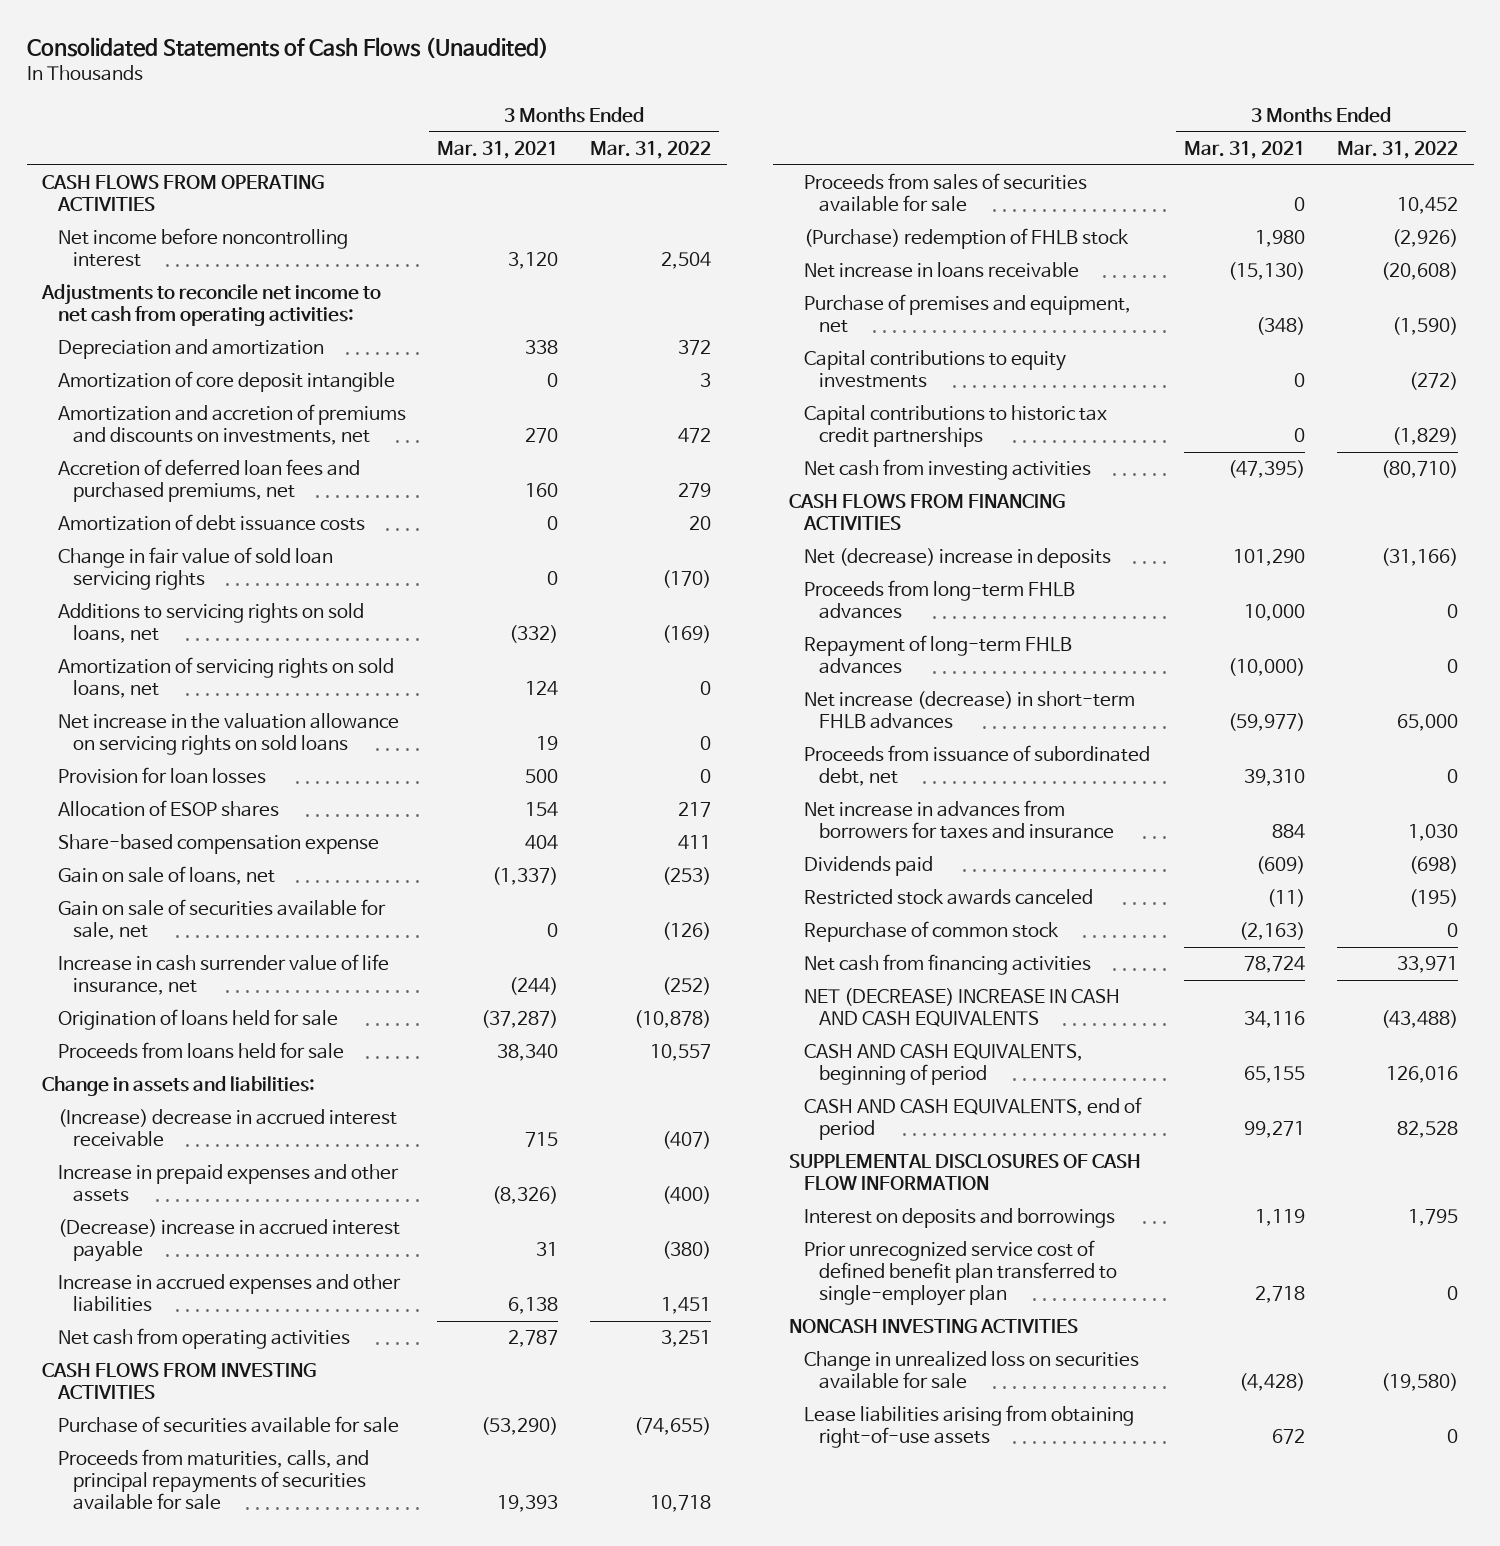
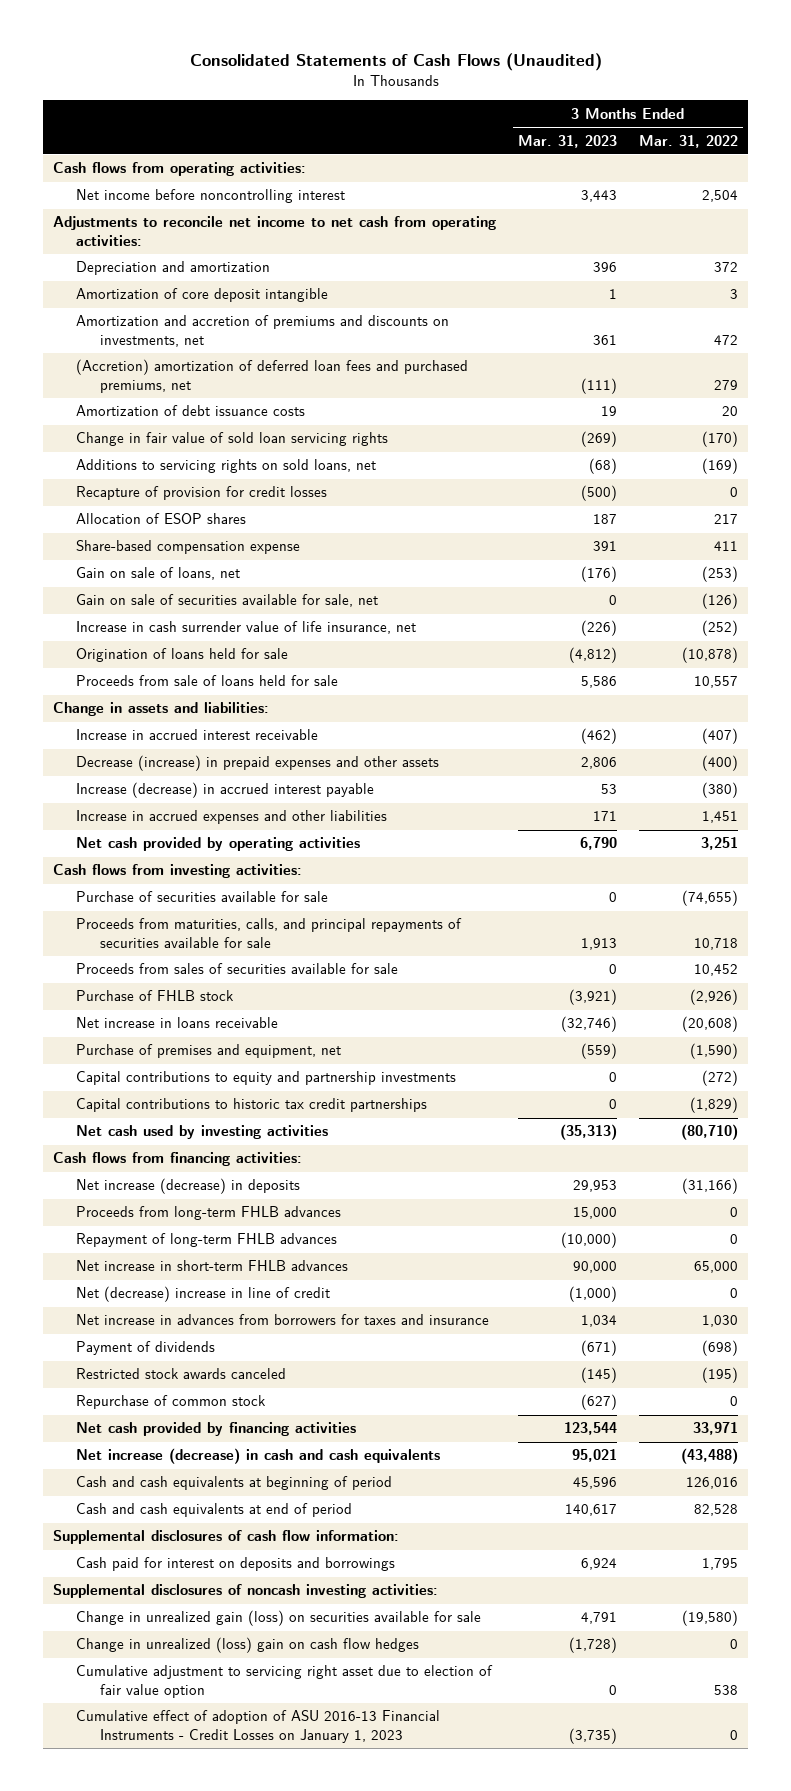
- | 3 Months Ended Mar. 31, 2021 | 3 Months Ended Mar. 31, 2022
+ | 3 Months Ended Mar. 31, 2023 | 3 Months Ended Mar. 31, 2022
- CASH FLOWS FROM OPERATING ACTIVITIES
+ Cash flows from operating activities:
- Accretion of deferred loan fees and purchased premiums, net | 160 | 279
+ (Accretion) amortization of deferred loan fees and purchased premiums, net | (111) | 279
- Amortization of servicing rights on sold loans, net | 124 | 0
- Net increase in the valuation allowance on servicing rights on sold loans | 19 | 0
- Provision for loan losses | 500 | 0
+ Recapture of provision for credit losses | (500) | 0
- Proceeds from loans held for sale | 38,340 | 10,557
+ Proceeds from sale of loans held for sale | 5,586 | 10,557
- (Increase) decrease in accrued interest receivable | 715 | (407)
- Increase in prepaid expenses and other assets | (8,326) | (400)
- (Decrease) increase in accrued interest payable | 31 | (380)
+ Increase in accrued interest receivable | (462) | (407)
+ Decrease (increase) in prepaid expenses and other assets | 2,806 | (400)
+ Increase (decrease) in accrued interest payable | 53 | (380)
- Net cash from operating activities | 2,787 | 3,251
- CASH FLOWS FROM INVESTING ACTIVITIES
+ Net cash provided by operating activities | 6,790 | 3,251
+ Cash flows from investing activities:
- (Purchase) redemption of FHLB stock | 1,980 | (2,926)
+ Purchase of FHLB stock | (3,921) | (2,926)
- Capital contributions to equity investments | 0 | (272)
+ Capital contributions to equity and partnership investments | 0 | (272)
- Net cash from investing activities | (47,395) | (80,710)
- CASH FLOWS FROM FINANCING ACTIVITIES
- Net (decrease) increase in deposits | 101,290 | (31,166)
+ Net cash used by investing activities | (35,313) | (80,710)
+ Cash flows from financing activities:
+ Net increase (decrease) in deposits | 29,953 | (31,166)
- Net increase (decrease) in short-term FHLB advances | (59,977) | 65,000
- Proceeds from issuance of subordinated debt, net | 39,310 | 0
+ Net increase in short-term FHLB advances | 90,000 | 65,000
+ Net (decrease) increase in line of credit | (1,000) | 0
- Dividends paid | (609) | (698)
+ Payment of dividends | (671) | (698)
- Net cash from financing activities | 78,724 | 33,971
- NET (DECREASE) INCREASE IN CASH AND CASH EQUIVALENTS | 34,116 | (43,488)
- CASH AND CASH EQUIVALENTS, beginning of period | 65,155 | 126,016
- CASH AND CASH EQUIVALENTS, end of period | 99,271 | 82,528
- SUPPLEMENTAL DISCLOSURES OF CASH FLOW INFORMATION
- Interest on deposits and borrowings | 1,119 | 1,795
- Prior unrecognized service cost of defined benefit plan transferred to single-employer plan | 2,718 | 0
- NONCASH INVESTING ACTIVITIES
- Change in unrealized loss on securities available for sale | (4,428) | (19,580)
- Lease liabilities arising from obtaining right-of-use assets | 672 | 0
+ Net cash provided by financing activities | 123,544 | 33,971
+ Net increase (decrease) in cash and cash equivalents | 95,021 | (43,488)
+ Cash and cash equivalents at beginning of period | 45,596 | 126,016
+ Cash and cash equivalents at end of period | 140,617 | 82,528
+ Supplemental disclosures of cash flow information:
+ Cash paid for interest on deposits and borrowings | 6,924 | 1,795
+ Supplemental disclosures of noncash investing activities:
+ Change in unrealized gain (loss) on securities available for sale | 4,791 | (19,580)
+ Change in unrealized (loss) gain on cash flow hedges | (1,728) | 0
+ Cumulative adjustment to servicing right asset due to election of fair value option | 0 | 538
+ Cumulative effect of adoption of ASU 2016-13 Financial Instruments - Credit Losses on January 1, 2023 | (3,735) | 0

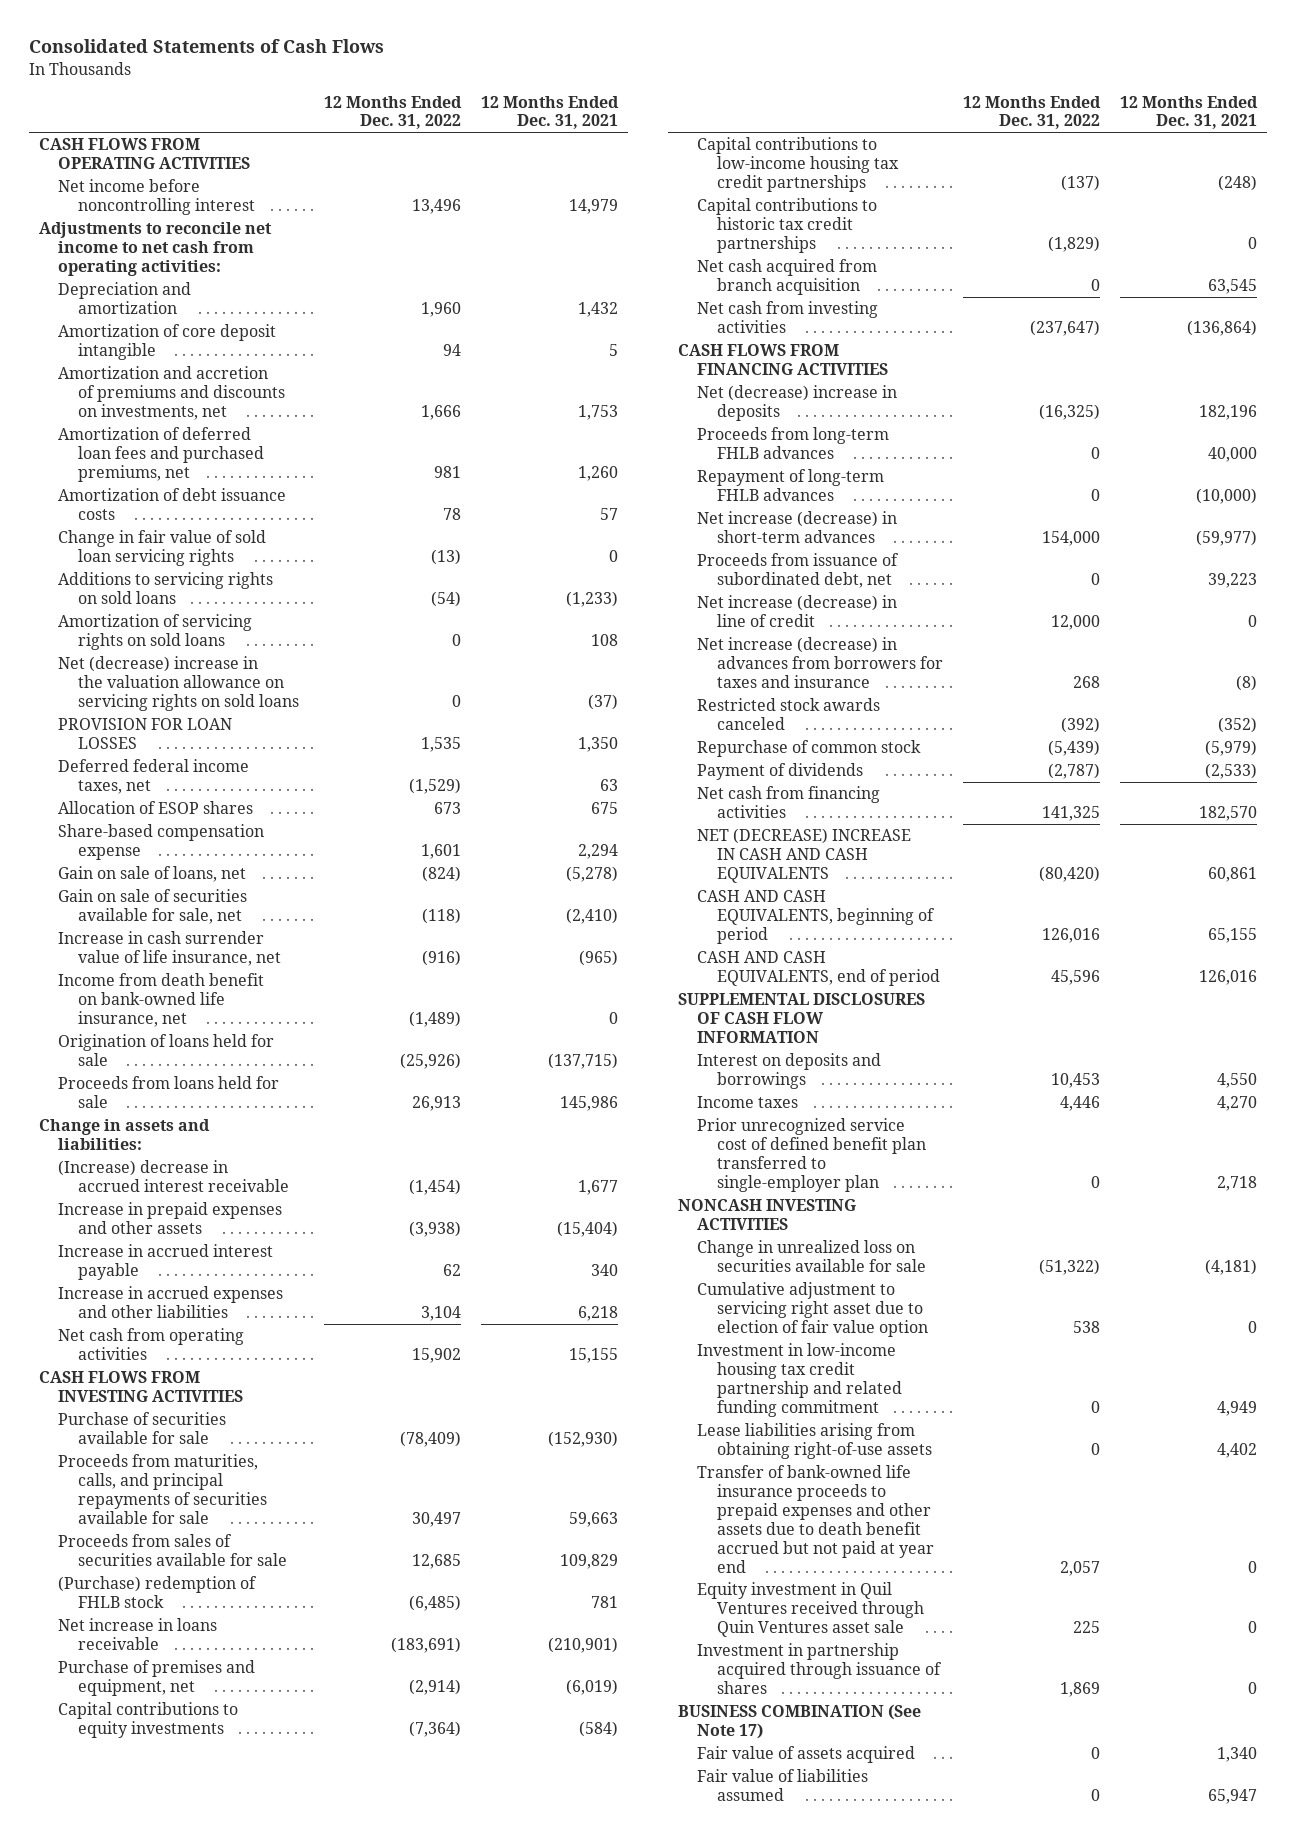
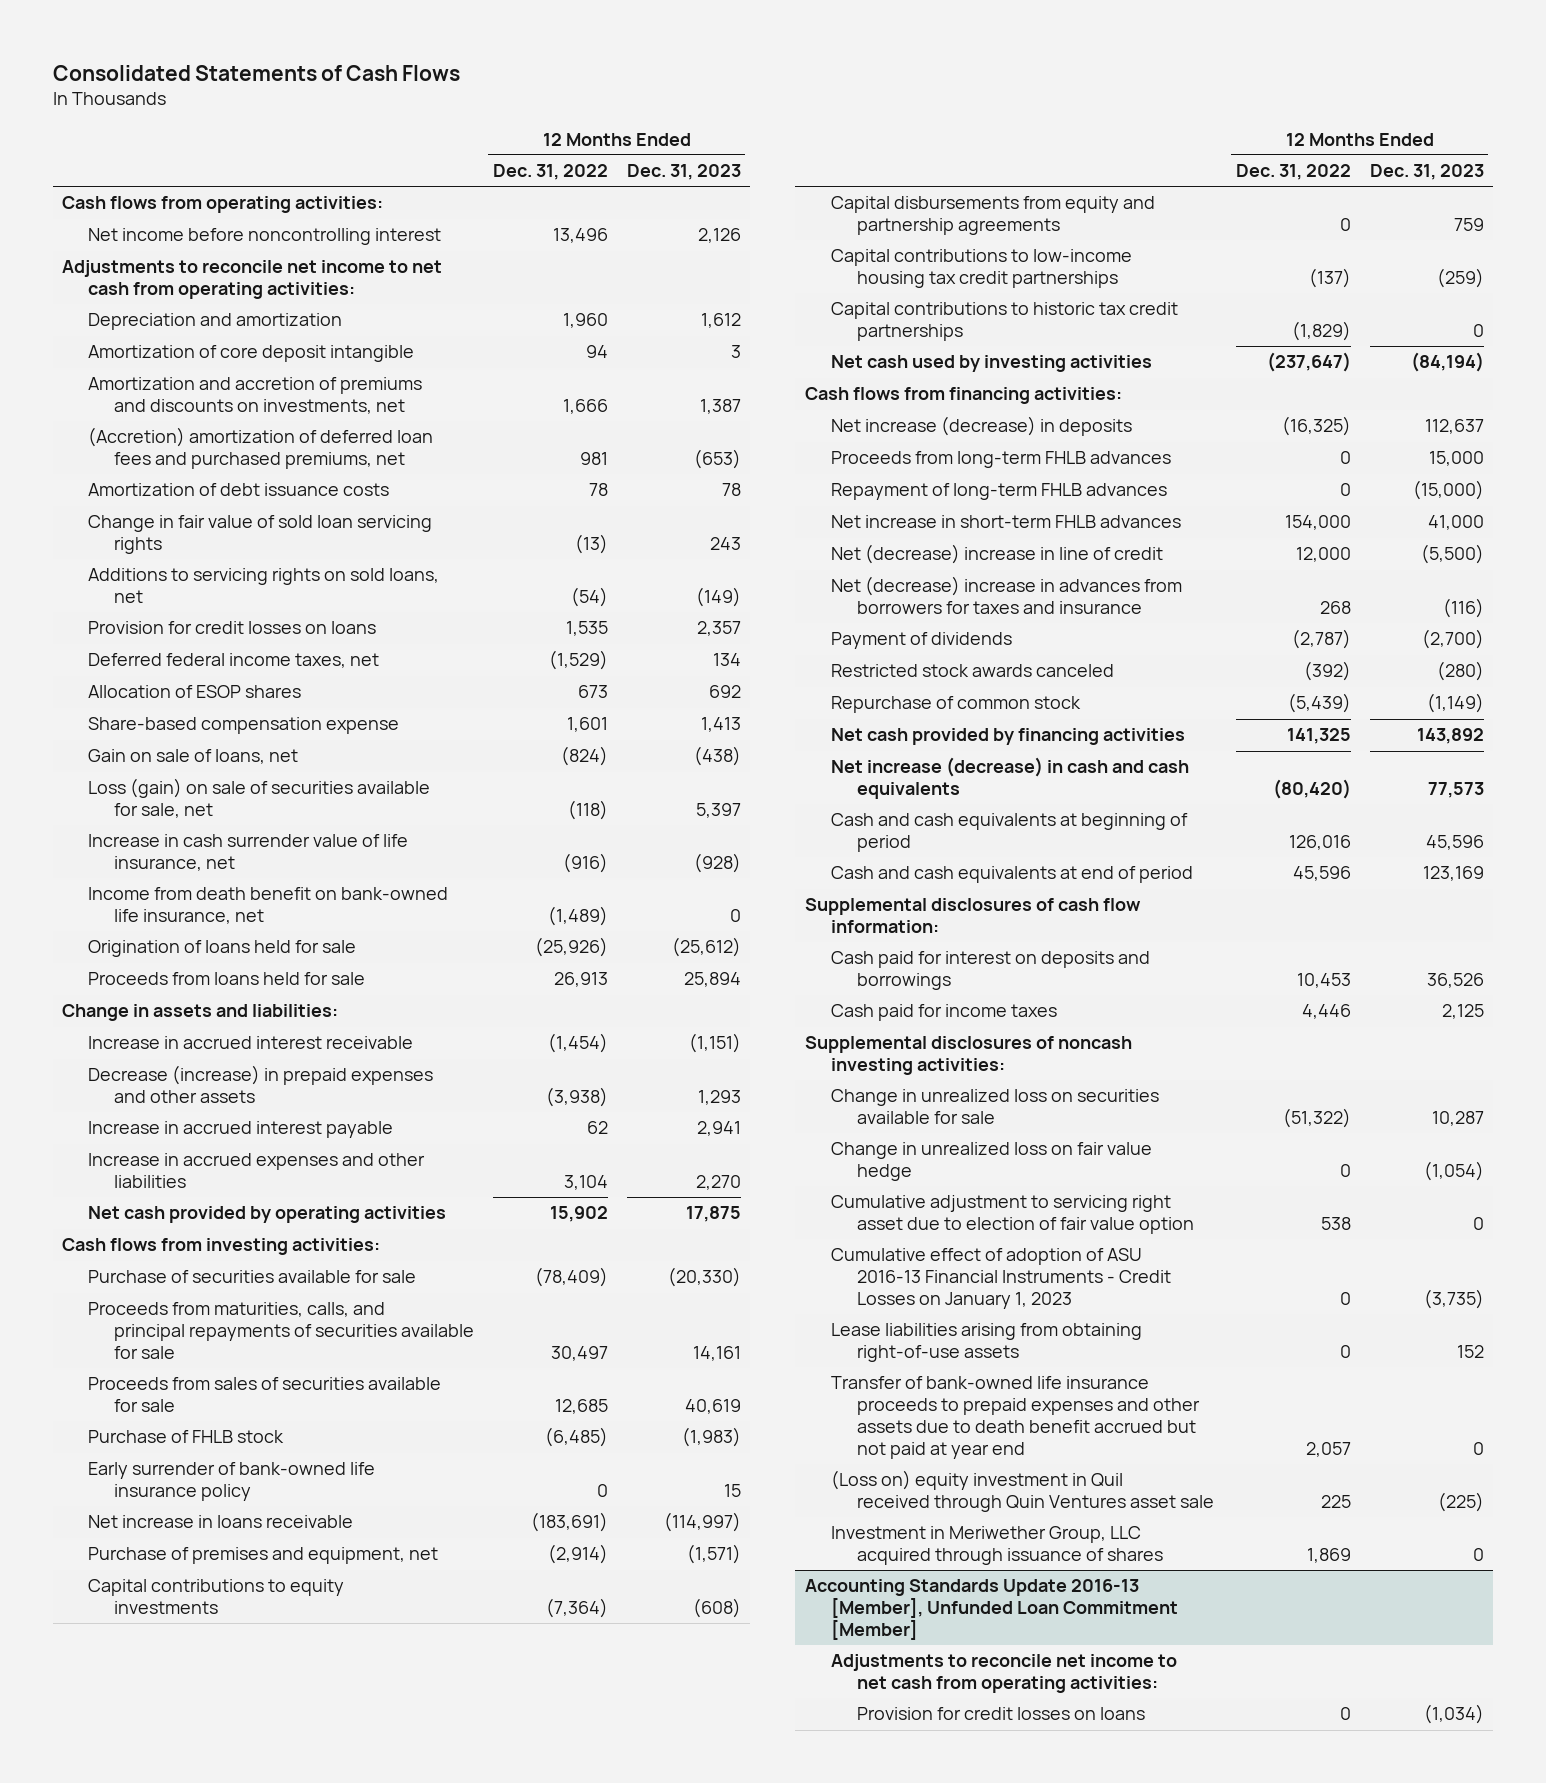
- | 12 Months Ended Dec. 31, 2022 | 12 Months Ended Dec. 31, 2021
+ | 12 Months Ended Dec. 31, 2022 | 12 Months Ended Dec. 31, 2023
- CASH FLOWS FROM OPERATING ACTIVITIES
+ Cash flows from operating activities:
- Amortization of deferred loan fees and purchased premiums, net | 981 | 1,260
+ (Accretion) amortization of deferred loan fees and purchased premiums, net | 981 | (653)
- Additions to servicing rights on sold loans | (54) | (1,233)
- Amortization of servicing rights on sold loans | 0 | 108
- Net (decrease) increase in the valuation allowance on servicing rights on sold loans | 0 | (37)
- PROVISION FOR LOAN LOSSES | 1,535 | 1,350
+ Additions to servicing rights on sold loans, net | (54) | (149)
+ Provision for credit losses on loans | 1,535 | 2,357
- Gain on sale of securities available for sale, net | (118) | (2,410)
+ Loss (gain) on sale of securities available for sale, net | (118) | 5,397
- (Increase) decrease in accrued interest receivable | (1,454) | 1,677
- Increase in prepaid expenses and other assets | (3,938) | (15,404)
+ Increase in accrued interest receivable | (1,454) | (1,151)
+ Decrease (increase) in prepaid expenses and other assets | (3,938) | 1,293
- Net cash from operating activities | 15,902 | 15,155
- CASH FLOWS FROM INVESTING ACTIVITIES
+ Net cash provided by operating activities | 15,902 | 17,875
+ Cash flows from investing activities:
- (Purchase) redemption of FHLB stock | (6,485) | 781
+ Purchase of FHLB stock | (6,485) | (1,983)
+ Early surrender of bank-owned life insurance policy | 0 | 15
+ Capital disbursements from equity and partnership agreements | 0 | 759
- Net cash acquired from branch acquisition | 0 | 63,545
- Net cash from investing activities | (237,647) | (136,864)
- CASH FLOWS FROM FINANCING ACTIVITIES
- Net (decrease) increase in deposits | (16,325) | 182,196
+ Net cash used by investing activities | (237,647) | (84,194)
+ Cash flows from financing activities:
+ Net increase (decrease) in deposits | (16,325) | 112,637
- Net increase (decrease) in short-term advances | 154,000 | (59,977)
- Proceeds from issuance of subordinated debt, net | 0 | 39,223
- Net increase (decrease) in line of credit | 12,000 | 0
- Net increase (decrease) in advances from borrowers for taxes and insurance | 268 | (8)
+ Net increase in short-term FHLB advances | 154,000 | 41,000
+ Net (decrease) increase in line of credit | 12,000 | (5,500)
+ Net (decrease) increase in advances from borrowers for taxes and insurance | 268 | (116)
moved up: Payment of dividends | (2,787) | (2,700)
- Net cash from financing activities | 141,325 | 182,570
- NET (DECREASE) INCREASE IN CASH AND CASH EQUIVALENTS | (80,420) | 60,861
- CASH AND CASH EQUIVALENTS, beginning of period | 126,016 | 65,155
- CASH AND CASH EQUIVALENTS, end of period | 45,596 | 126,016
- SUPPLEMENTAL DISCLOSURES OF CASH FLOW INFORMATION
- Interest on deposits and borrowings | 10,453 | 4,550
- Income taxes | 4,446 | 4,270
- Prior unrecognized service cost of defined benefit plan transferred to single-employer plan | 0 | 2,718
- NONCASH INVESTING ACTIVITIES
+ Net cash provided by financing activities | 141,325 | 143,892
+ Net increase (decrease) in cash and cash equivalents | (80,420) | 77,573
+ Cash and cash equivalents at beginning of period | 126,016 | 45,596
+ Cash and cash equivalents at end of period | 45,596 | 123,169
+ Supplemental disclosures of cash flow information:
+ Cash paid for interest on deposits and borrowings | 10,453 | 36,526
+ Cash paid for income taxes | 4,446 | 2,125
+ Supplemental disclosures of noncash investing activities:
+ Change in unrealized loss on fair value hedge | 0 | (1,054)
- Investment in low-income housing tax credit partnership and related funding commitment | 0 | 4,949
+ Cumulative effect of adoption of ASU 2016-13 Financial Instruments - Credit Losses on January 1, 2023 | 0 | (3,735)
- Equity investment in Quil Ventures received through Quin Ventures asset sale | 225 | 0
- Investment in partnership acquired through issuance of shares | 1,869 | 0
- BUSINESS COMBINATION (See Note 17)
- Fair value of assets acquired | 0 | 1,340
- Fair value of liabilities assumed | 0 | 65,947
+ (Loss on) equity investment in Quil received through Quin Ventures asset sale | 225 | (225)
+ Investment in Meriwether Group, LLC acquired through issuance of shares | 1,869 | 0
+ Accounting Standards Update 2016-13 [Member], Unfunded Loan Commitment [Member]
+ Adjustments to reconcile net income to net cash from operating activities:
+ Provision for credit losses on loans | 0 | (1,034)

